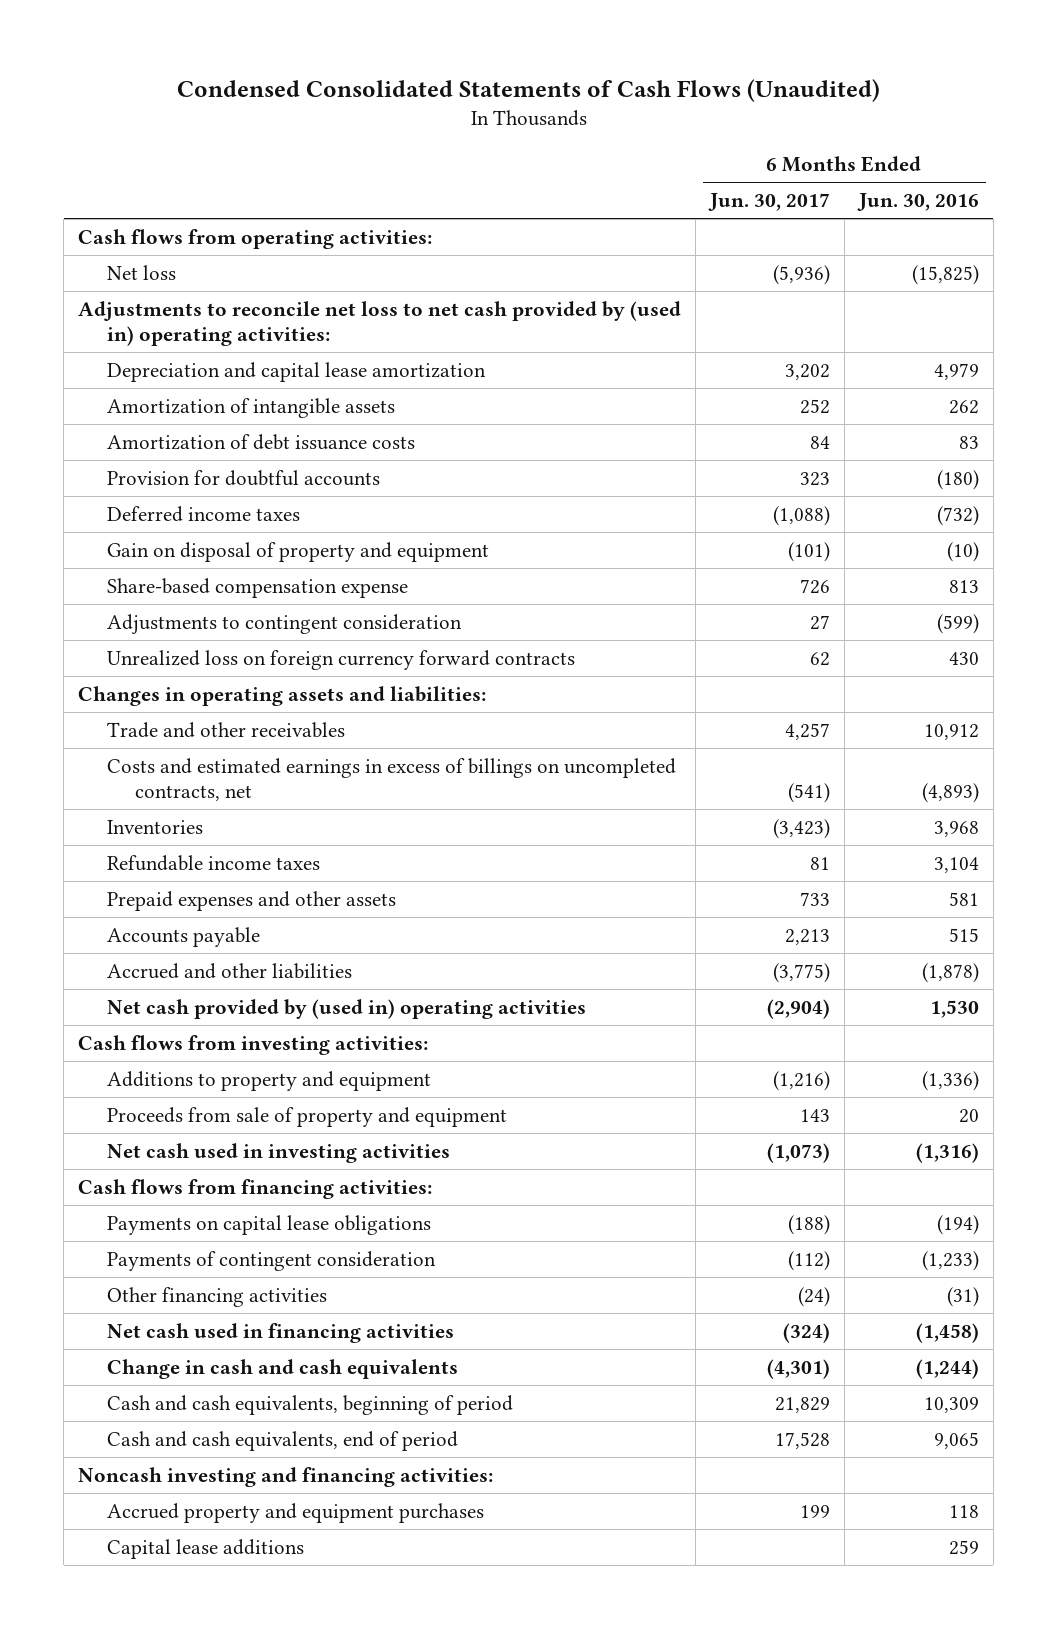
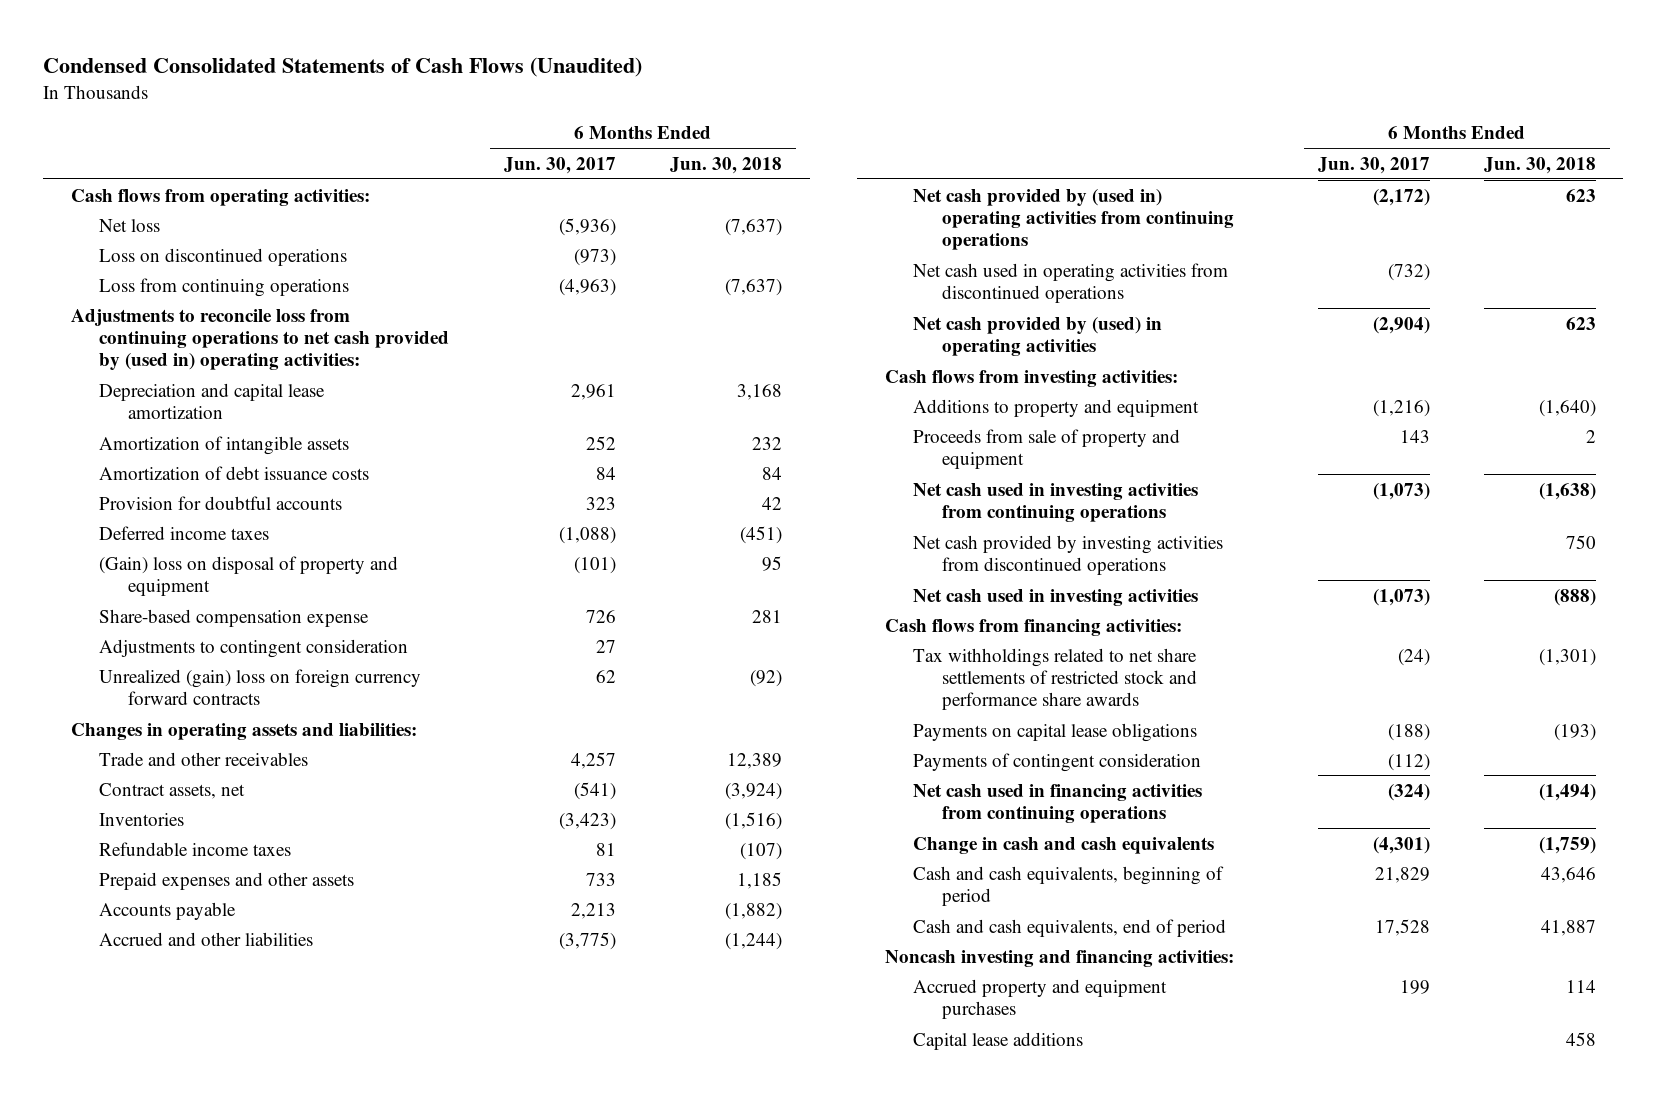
- | 6 Months Ended Jun. 30, 2017 | 6 Months Ended Jun. 30, 2016
+ | 6 Months Ended Jun. 30, 2017 | 6 Months Ended Jun. 30, 2018
- Adjustments to reconcile net loss to net cash provided by (used in) operating activities:
- Depreciation and capital lease amortization | 3,202 | 4,979
+ Loss on discontinued operations | (973) |
+ Loss from continuing operations | (4,963) | (7,637)
+ Adjustments to reconcile loss from continuing operations to net cash provided by (used in) operating activities:
+ Depreciation and capital lease amortization | 2,961 | 3,168
- Gain on disposal of property and equipment | (101) | (10)
+ (Gain) loss on disposal of property and equipment | (101) | 95
- Unrealized loss on foreign currency forward contracts | 62 | 430
+ Unrealized (gain) loss on foreign currency forward contracts | 62 | (92)
- Costs and estimated earnings in excess of billings on uncompleted contracts, net | (541) | (4,893)
+ Contract assets, net | (541) | (3,924)
- Net cash provided by (used in) operating activities | (2,904) | 1,530
+ Net cash provided by (used in) operating activities from continuing operations | (2,172) | 623
+ Net cash used in operating activities from discontinued operations | (732) |
+ Net cash provided by (used) in operating activities | (2,904) | 623
+ Net cash used in investing activities from continuing operations | (1,073) | (1,638)
+ Net cash provided by investing activities from discontinued operations | | 750
+ Tax withholdings related to net share settlements of restricted stock and performance share awards | (24) | (1,301)
- Other financing activities | (24) | (31)
- Net cash used in financing activities | (324) | (1,458)
+ Net cash used in financing activities from continuing operations | (324) | (1,494)

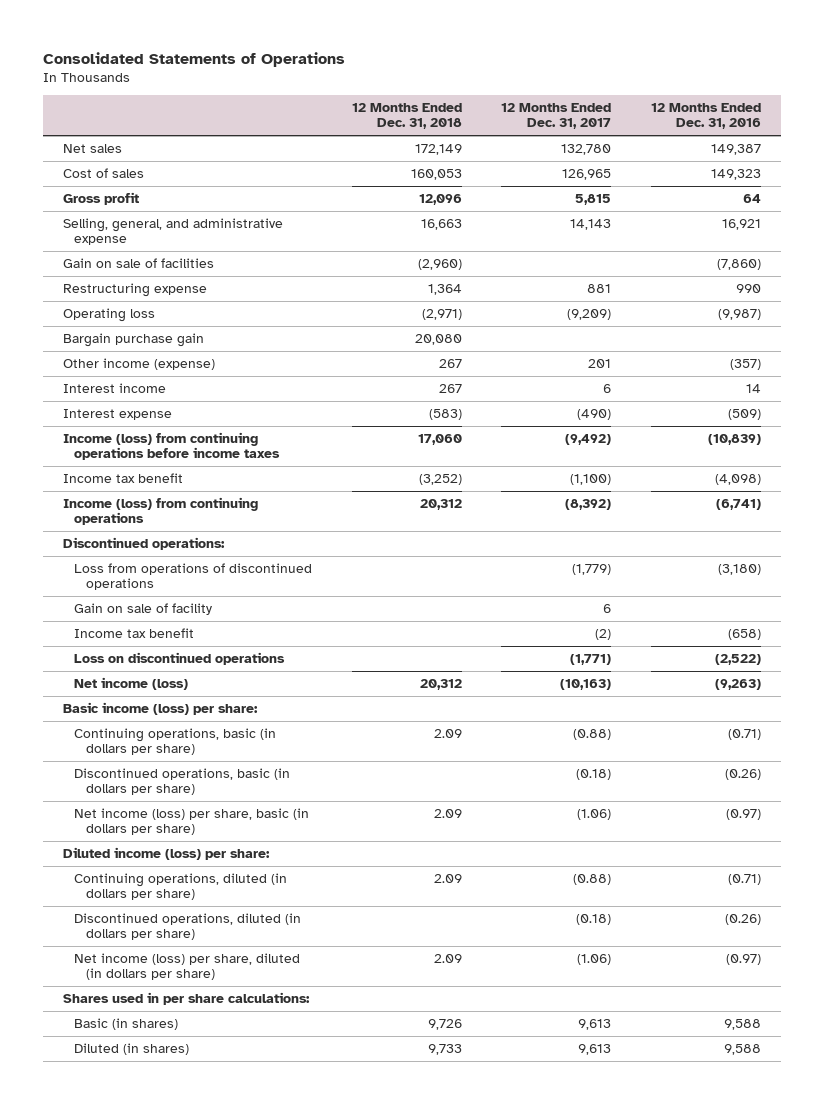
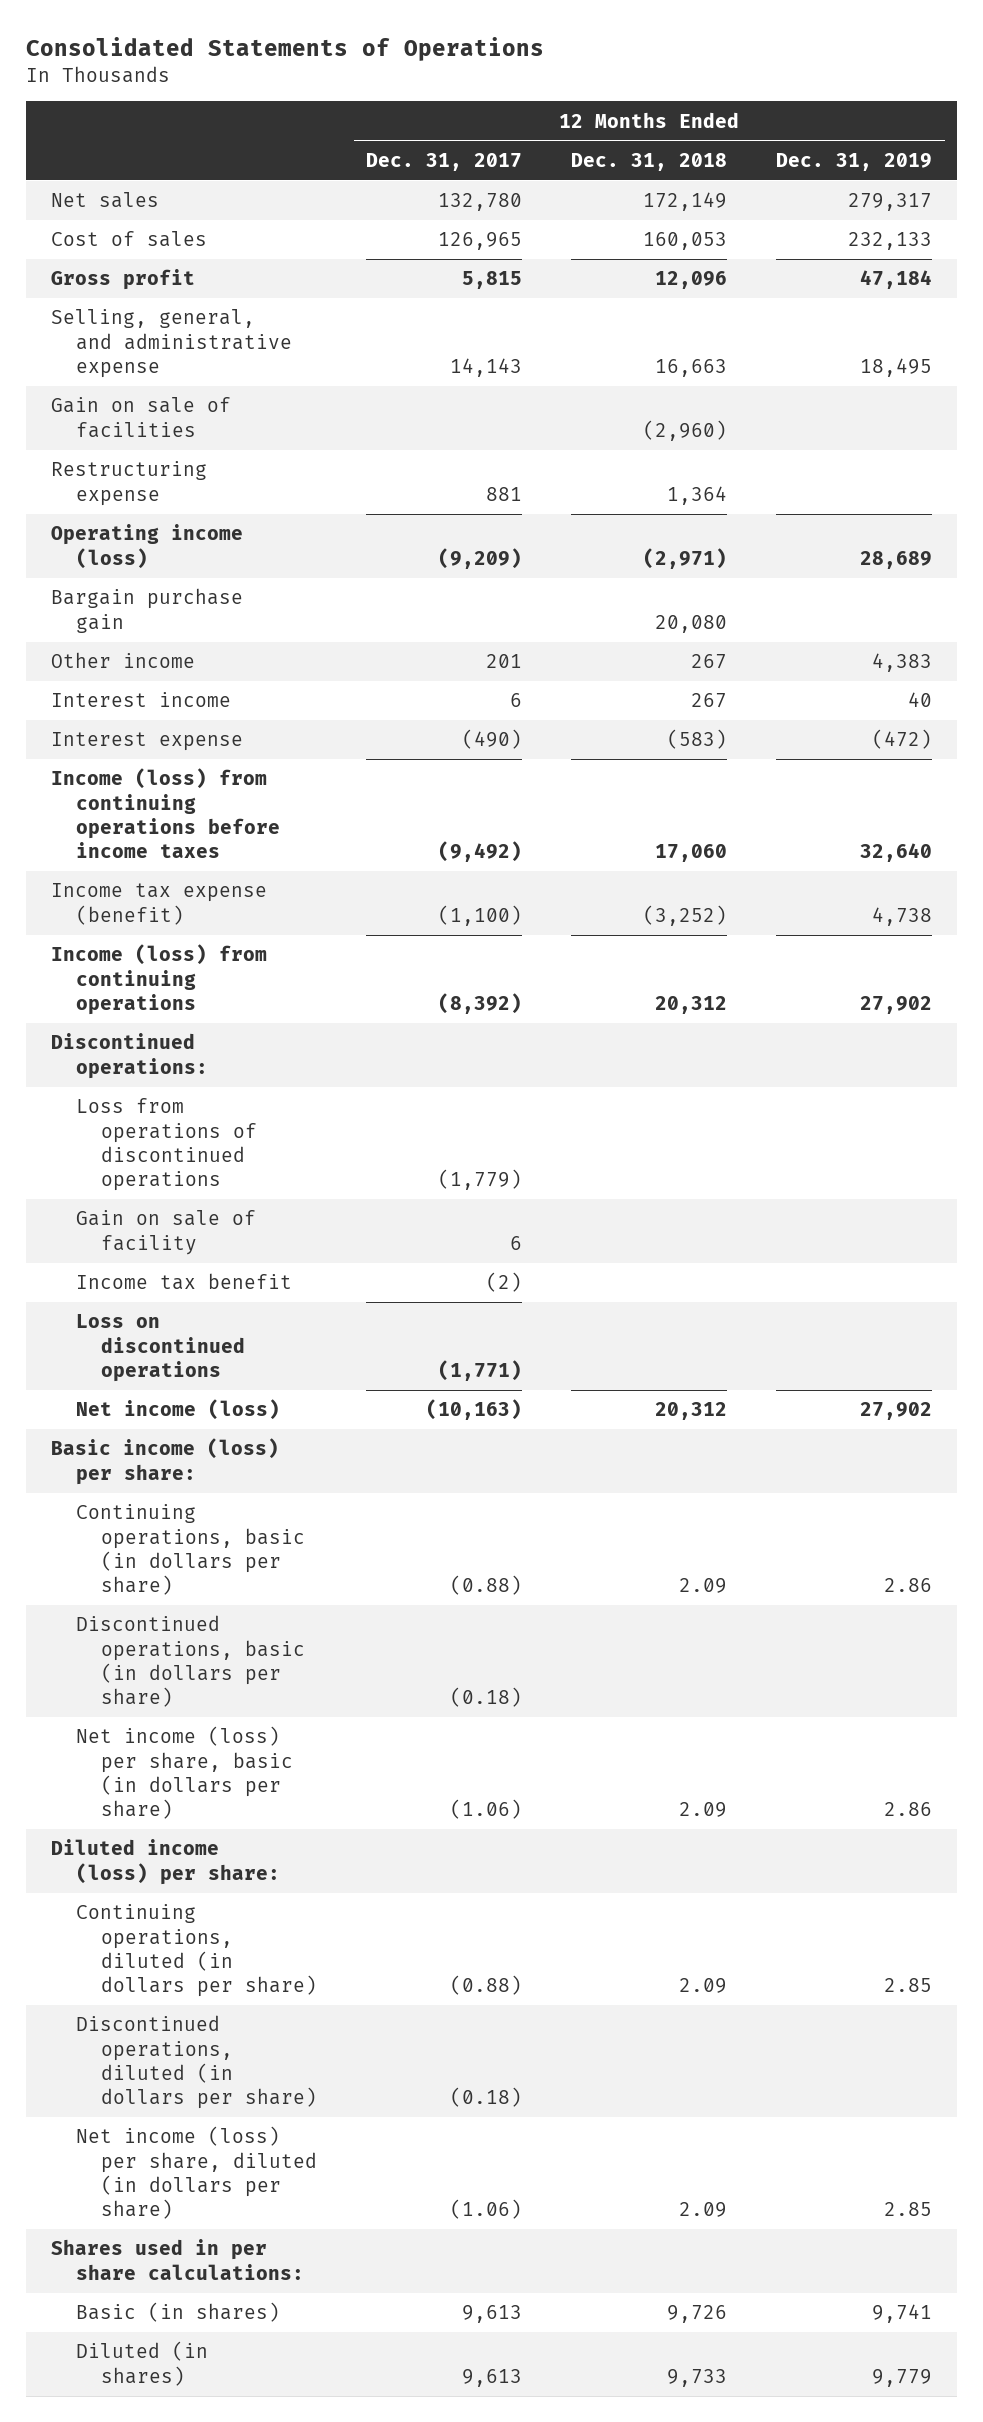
- | 12 Months Ended Dec. 31, 2018 | 12 Months Ended Dec. 31, 2017 | 12 Months Ended Dec. 31, 2016
+ | 12 Months Ended Dec. 31, 2017 | 12 Months Ended Dec. 31, 2018 | 12 Months Ended Dec. 31, 2019
- Operating loss | (2,971) | (9,209) | (9,987)
+ Operating income (loss) | (9,209) | (2,971) | 28,689
- Other income (expense) | 267 | 201 | (357)
+ Other income | 201 | 267 | 4,383
- Income tax benefit | (3,252) | (1,100) | (4,098)
+ Income tax expense (benefit) | (1,100) | (3,252) | 4,738

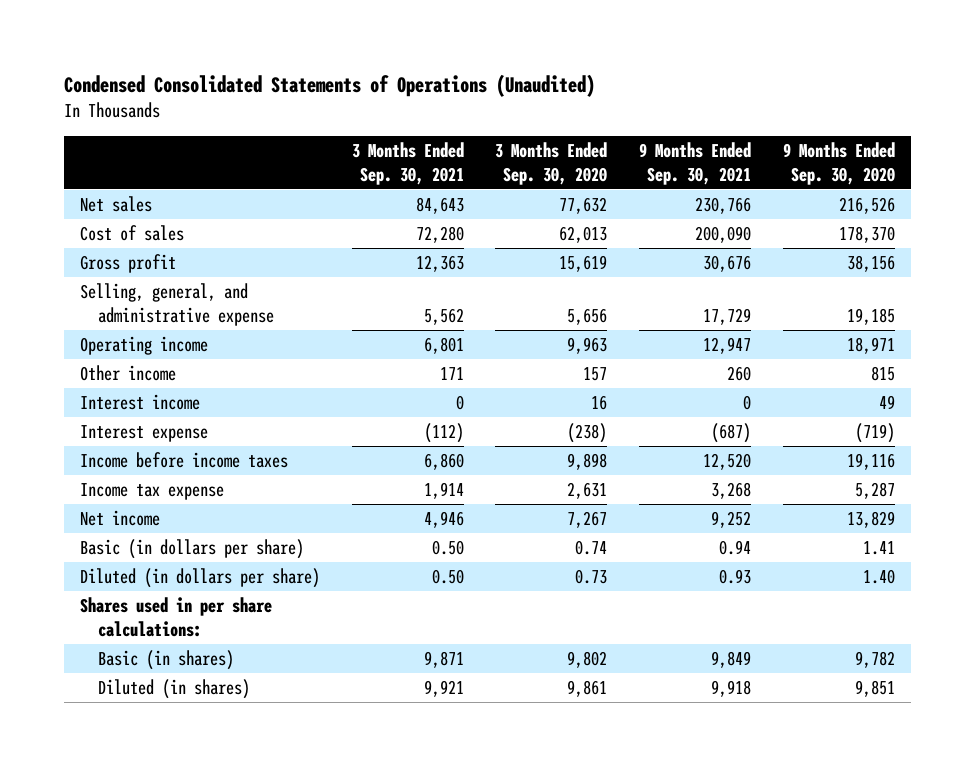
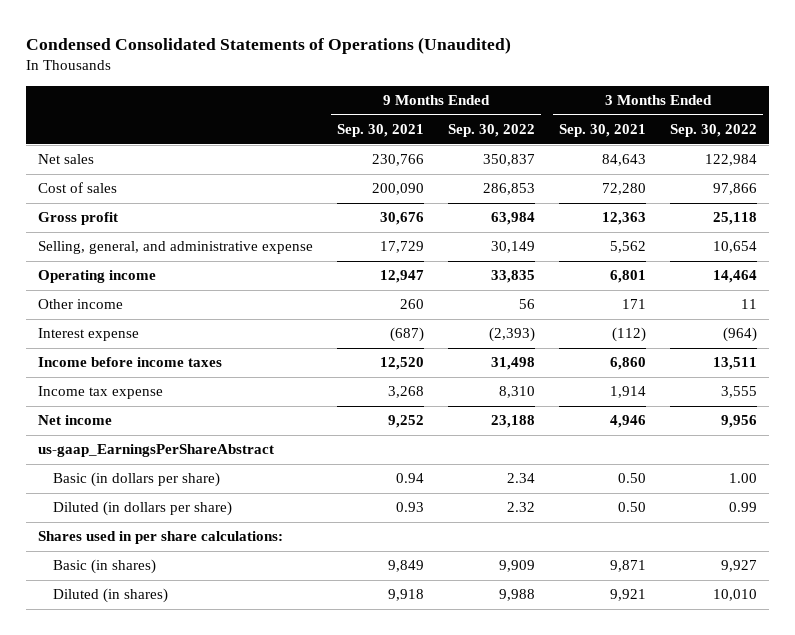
- | 3 Months Ended Sep. 30, 2021 | 3 Months Ended Sep. 30, 2020 | 9 Months Ended Sep. 30, 2021 | 9 Months Ended Sep. 30, 2020
+ | 9 Months Ended Sep. 30, 2021 | 9 Months Ended Sep. 30, 2022 | 3 Months Ended Sep. 30, 2021 | 3 Months Ended Sep. 30, 2022
- Interest income | 0 | 16 | 0 | 49
+ us-gaap_EarningsPerShareAbstract

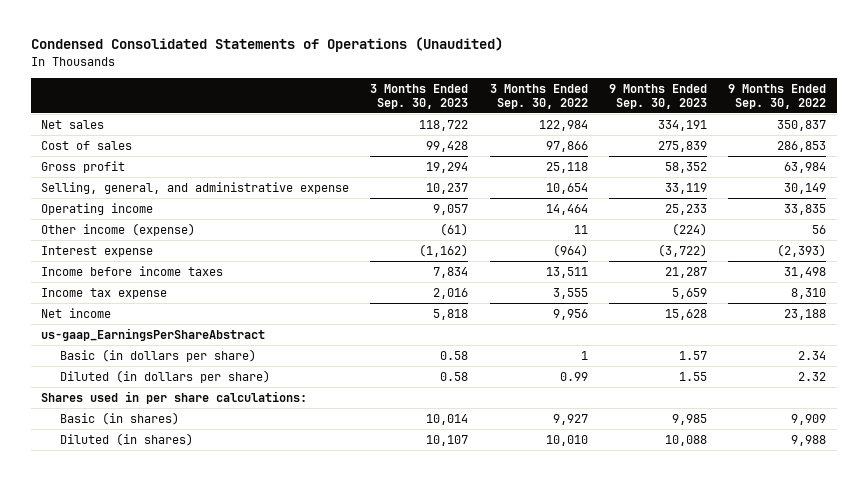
- | 9 Months Ended Sep. 30, 2021 | 9 Months Ended Sep. 30, 2022 | 3 Months Ended Sep. 30, 2021 | 3 Months Ended Sep. 30, 2022
+ | 3 Months Ended Sep. 30, 2023 | 3 Months Ended Sep. 30, 2022 | 9 Months Ended Sep. 30, 2023 | 9 Months Ended Sep. 30, 2022
- Other income | 260 | 56 | 171 | 11
+ Other income (expense) | (61) | 11 | (224) | 56
- Basic (in dollars per share) | 0.94 | 2.34 | 0.50 | 1.00
+ Basic (in dollars per share) | 0.58 | 1 | 1.57 | 2.34

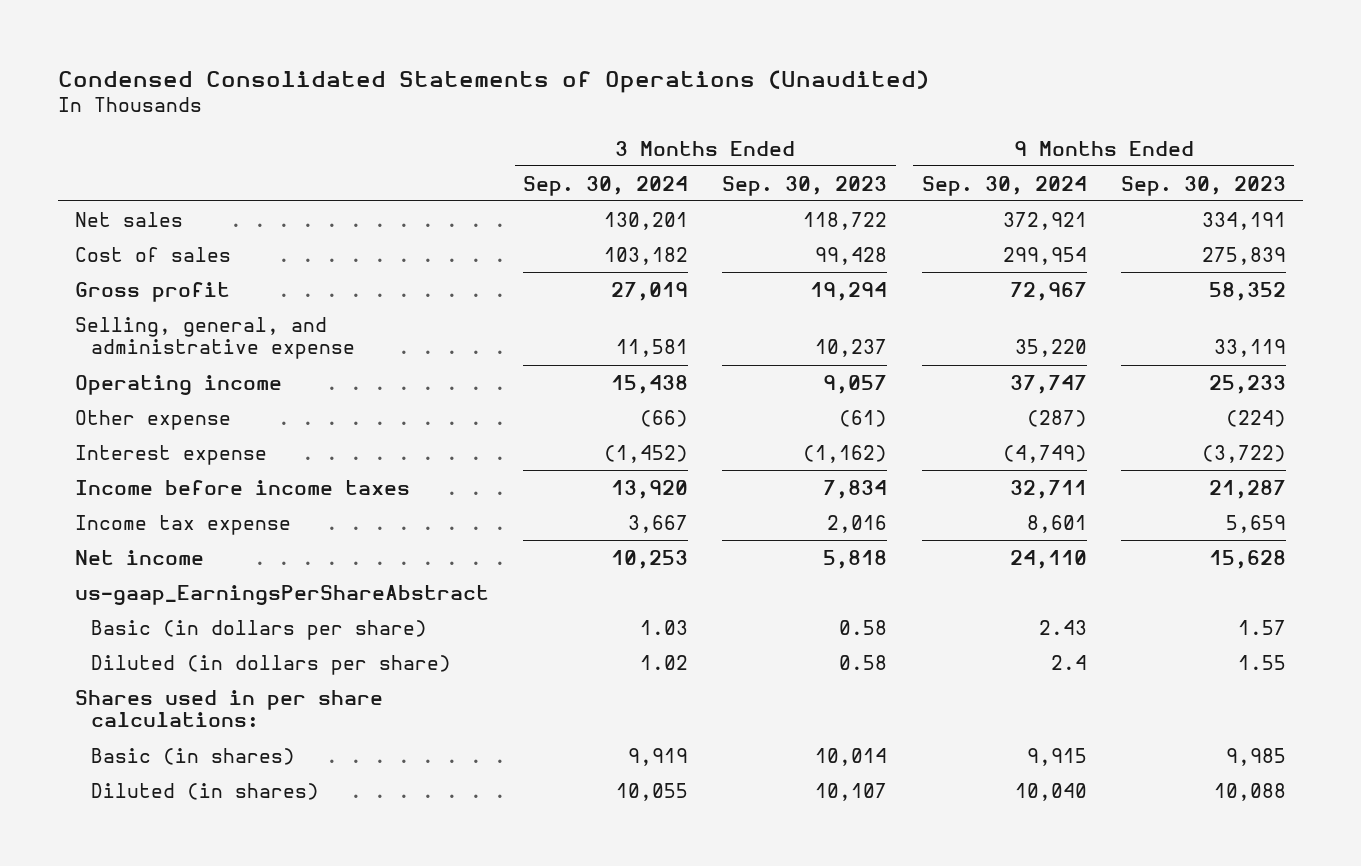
- | 3 Months Ended Sep. 30, 2023 | 3 Months Ended Sep. 30, 2022 | 9 Months Ended Sep. 30, 2023 | 9 Months Ended Sep. 30, 2022
+ | 3 Months Ended Sep. 30, 2024 | 3 Months Ended Sep. 30, 2023 | 9 Months Ended Sep. 30, 2024 | 9 Months Ended Sep. 30, 2023
- Other income (expense) | (61) | 11 | (224) | 56
+ Other expense | (66) | (61) | (287) | (224)

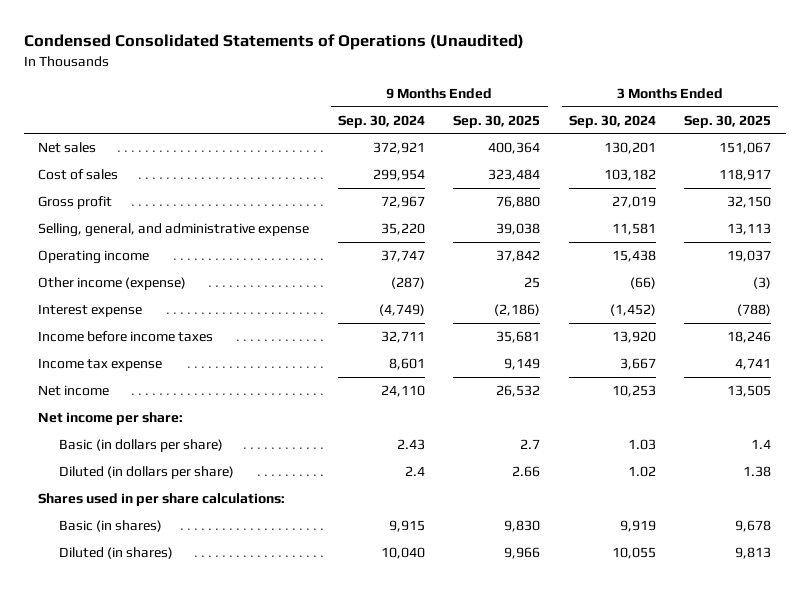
- | 3 Months Ended Sep. 30, 2024 | 3 Months Ended Sep. 30, 2023 | 9 Months Ended Sep. 30, 2024 | 9 Months Ended Sep. 30, 2023
+ | 9 Months Ended Sep. 30, 2024 | 9 Months Ended Sep. 30, 2025 | 3 Months Ended Sep. 30, 2024 | 3 Months Ended Sep. 30, 2025
- Other expense | (66) | (61) | (287) | (224)
+ Other income (expense) | (287) | 25 | (66) | (3)
- us-gaap_EarningsPerShareAbstract
+ Net income per share:

